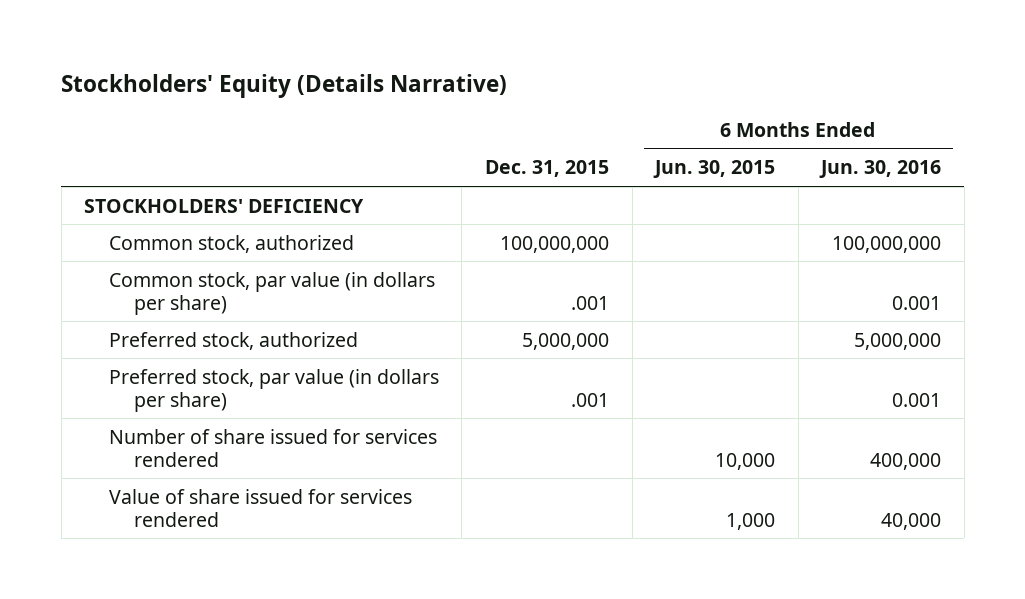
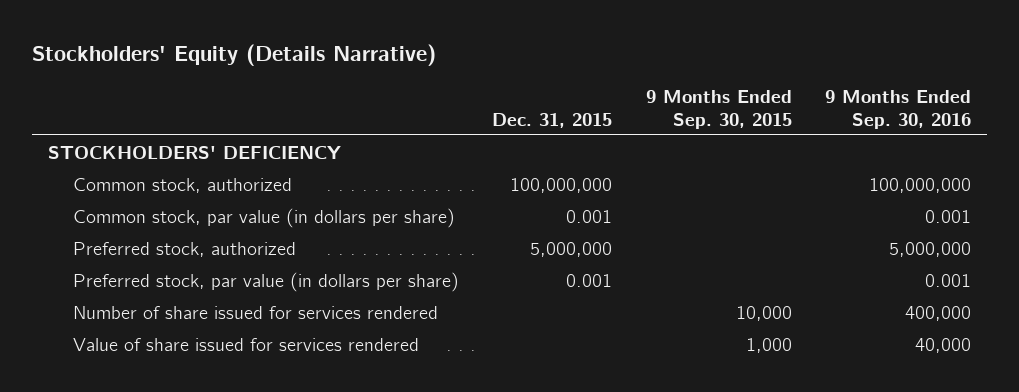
- | Dec. 31, 2015 | 6 Months Ended Jun. 30, 2015 | 6 Months Ended Jun. 30, 2016
+ | Dec. 31, 2015 | 9 Months Ended Sep. 30, 2015 | 9 Months Ended Sep. 30, 2016
- Common stock, par value (in dollars per share) | .001 | | 0.001
+ Common stock, par value (in dollars per share) | 0.001 | | 0.001
- Preferred stock, par value (in dollars per share) | .001 | | 0.001
+ Preferred stock, par value (in dollars per share) | 0.001 | | 0.001

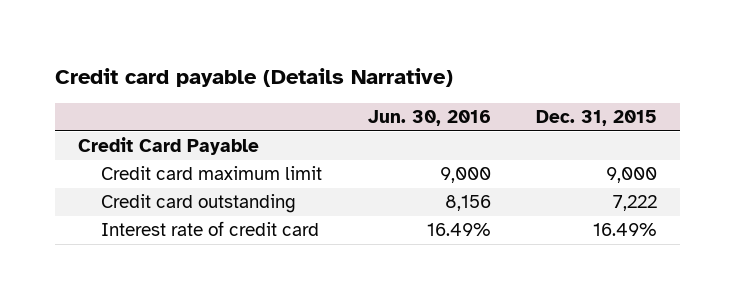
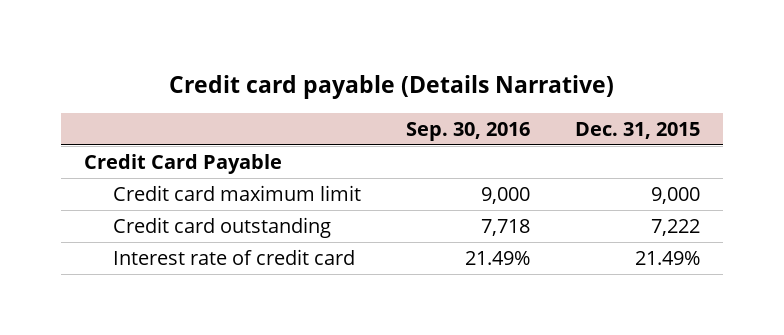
- | Jun. 30, 2016 | Dec. 31, 2015
+ | Sep. 30, 2016 | Dec. 31, 2015
- Interest rate of credit card | 16.49% | 16.49%
+ Interest rate of credit card | 21.49% | 21.49%

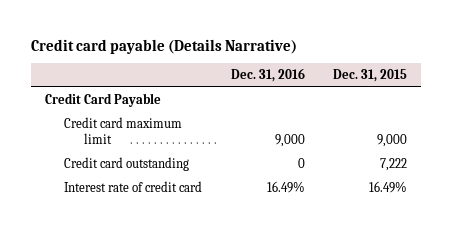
- | Sep. 30, 2016 | Dec. 31, 2015
+ | Dec. 31, 2016 | Dec. 31, 2015
- Interest rate of credit card | 21.49% | 21.49%
+ Interest rate of credit card | 16.49% | 16.49%

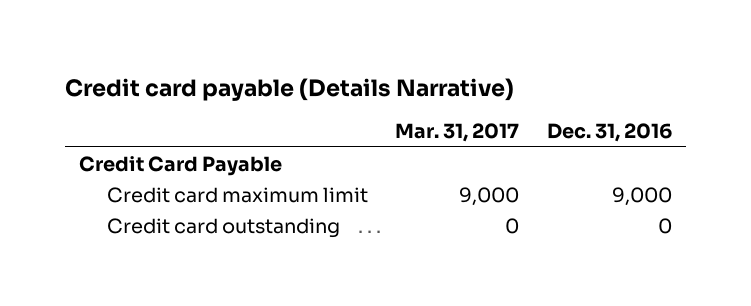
- | Dec. 31, 2016 | Dec. 31, 2015
+ | Mar. 31, 2017 | Dec. 31, 2016
- Interest rate of credit card | 16.49% | 16.49%

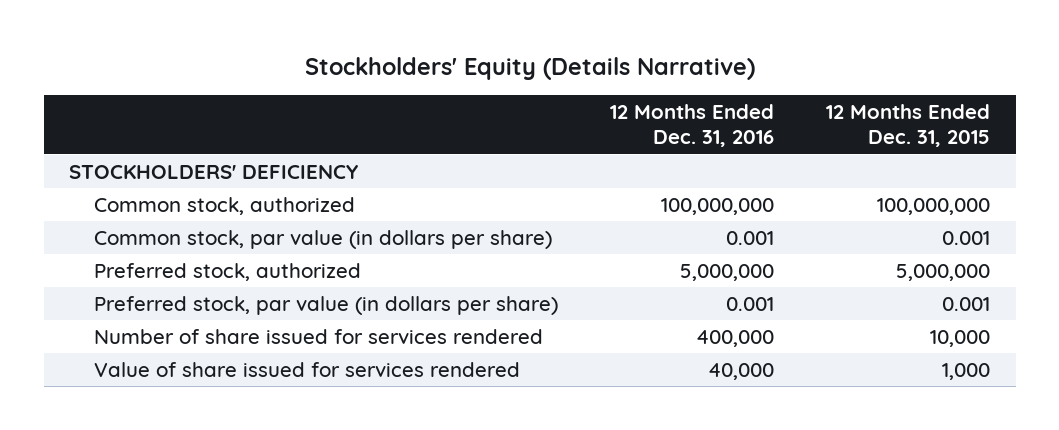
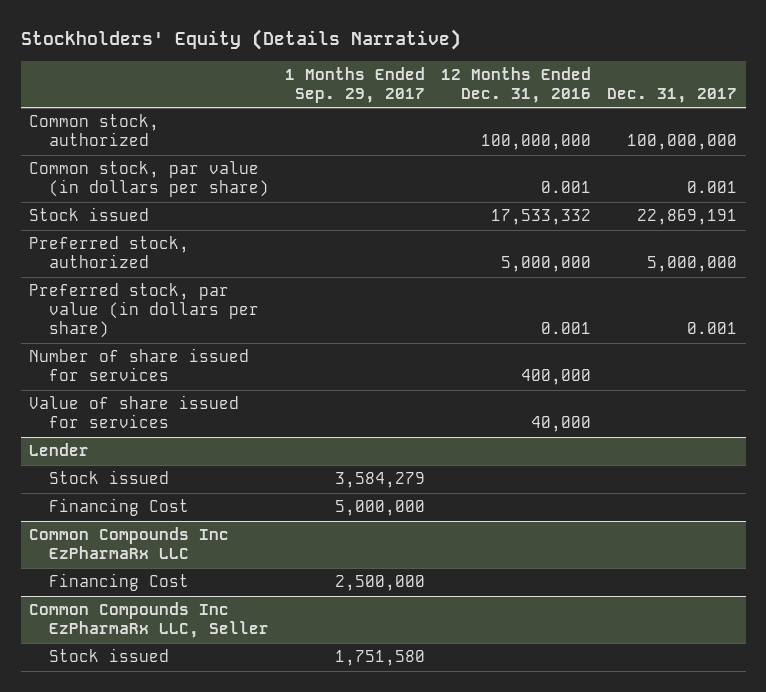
- | 12 Months Ended Dec. 31, 2016 | 12 Months Ended Dec. 31, 2015
+ | 1 Months Ended Sep. 29, 2017 | 12 Months Ended Dec. 31, 2016 | Dec. 31, 2017
- STOCKHOLDERS' DEFICIENCY
+ Stock issued | | 17,533,332 | 22,869,191
- Number of share issued for services rendered | 400,000 | 10,000
- Value of share issued for services rendered | 40,000 | 1,000
+ Number of share issued for services | | 400,000 |
+ Value of share issued for services | | 40,000 |
+ Lender
+ Stock issued | 3,584,279 | |
+ Financing Cost | 5,000,000 | |
+ Common Compounds Inc EzPharmaRx LLC
+ Financing Cost | 2,500,000 | |
+ Common Compounds Inc EzPharmaRx LLC, Seller
+ Stock issued | 1,751,580 | |

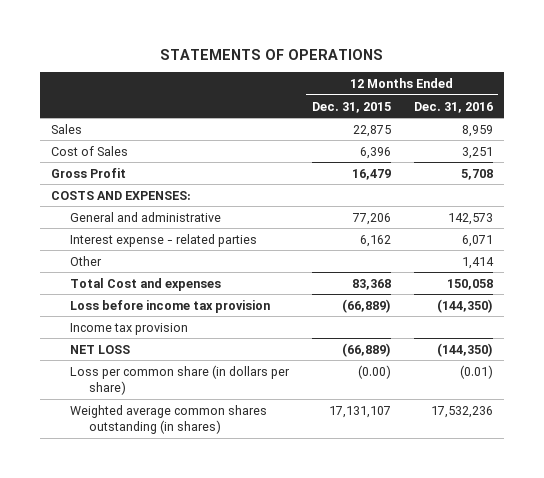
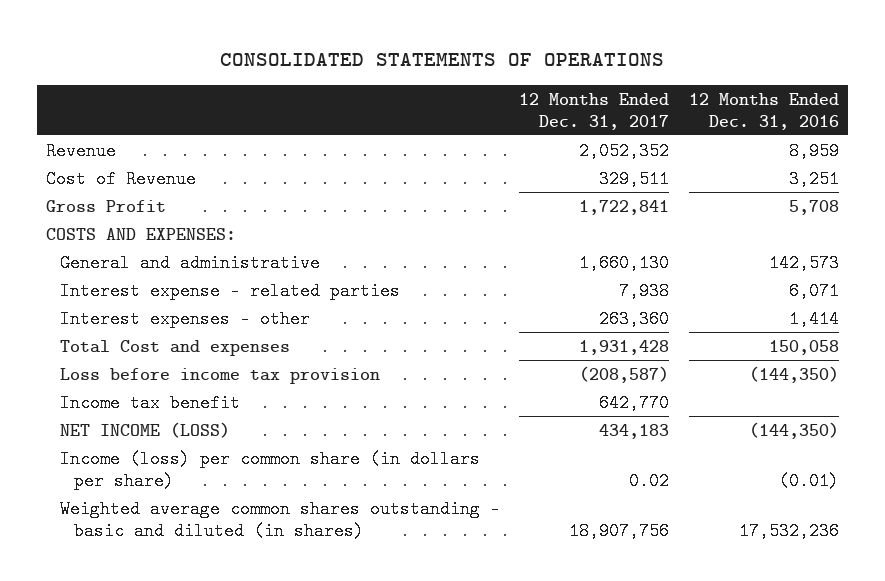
- STATEMENTS OF OPERATIONS
+ CONSOLIDATED STATEMENTS OF OPERATIONS
- | 12 Months Ended Dec. 31, 2015 | 12 Months Ended Dec. 31, 2016
+ | 12 Months Ended Dec. 31, 2017 | 12 Months Ended Dec. 31, 2016
- Sales | 22,875 | 8,959
- Cost of Sales | 6,396 | 3,251
+ Revenue | 2,052,352 | 8,959
+ Cost of Revenue | 329,511 | 3,251
- Other | | 1,414
+ Interest expenses - other | 263,360 | 1,414
- Income tax provision
- NET LOSS | (66,889) | (144,350)
- Loss per common share (in dollars per share) | (0.00) | (0.01)
- Weighted average common shares outstanding (in shares) | 17,131,107 | 17,532,236
+ Income tax benefit | 642,770 |
+ NET INCOME (LOSS) | 434,183 | (144,350)
+ Income (loss) per common share (in dollars per share) | 0.02 | (0.01)
+ Weighted average common shares outstanding - basic and diluted (in shares) | 18,907,756 | 17,532,236

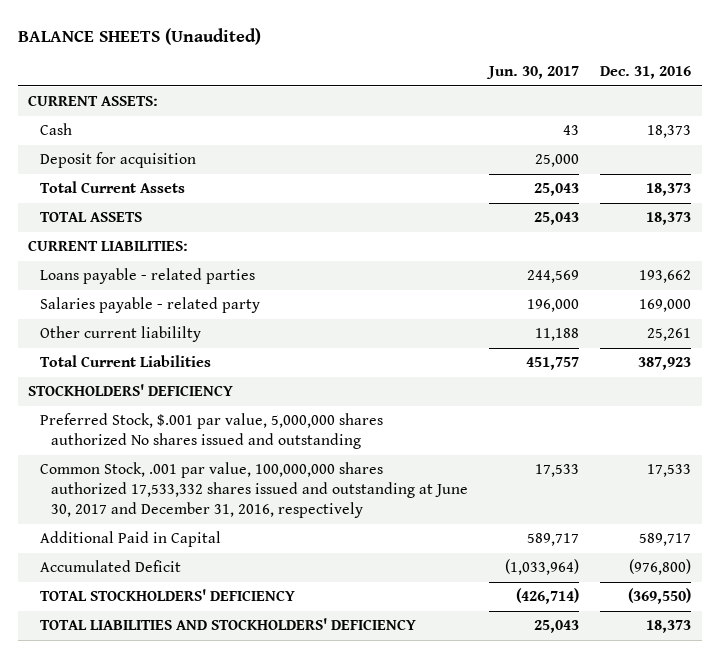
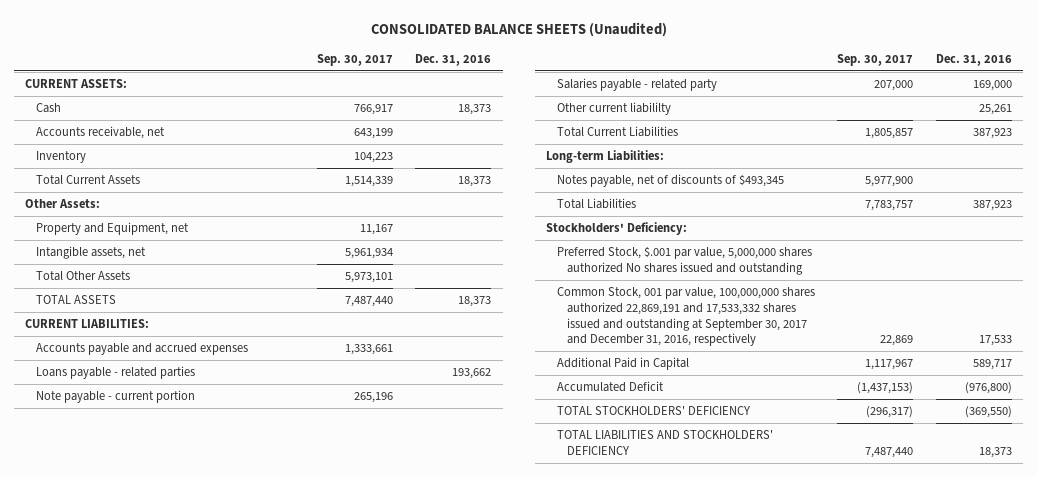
- BALANCE SHEETS (Unaudited)
+ CONSOLIDATED BALANCE SHEETS (Unaudited)
- | Jun. 30, 2017 | Dec. 31, 2016
+ | Sep. 30, 2017 | Dec. 31, 2016
- Deposit for acquisition | 25,000 |
+ Accounts receivable, net | 643,199 |
+ Inventory | 104,223 |
+ Other Assets:
+ Property and Equipment, net | 11,167 |
+ Intangible assets, net | 5,961,934 |
+ Total Other Assets | 5,973,101 |
+ Accounts payable and accrued expenses | 1,333,661 |
+ Note payable - current portion | 265,196 |
- STOCKHOLDERS' DEFICIENCY
+ Long-term Liabilities:
+ Notes payable, net of discounts of $493,345 | 5,977,900 |
+ Total Liabilities | 7,783,757 | 387,923
+ Stockholders' Deficiency:
- Common Stock, .001 par value, 100,000,000 shares authorized 17,533,332 shares issued and outstanding at June 30, 2017 and December 31, 2016, respectively | 17,533 | 17,533
+ Common Stock, 001 par value, 100,000,000 shares authorized 22,869,191 and 17,533,332 shares issued and outstanding at September 30, 2017 and December 31, 2016, respectively | 22,869 | 17,533

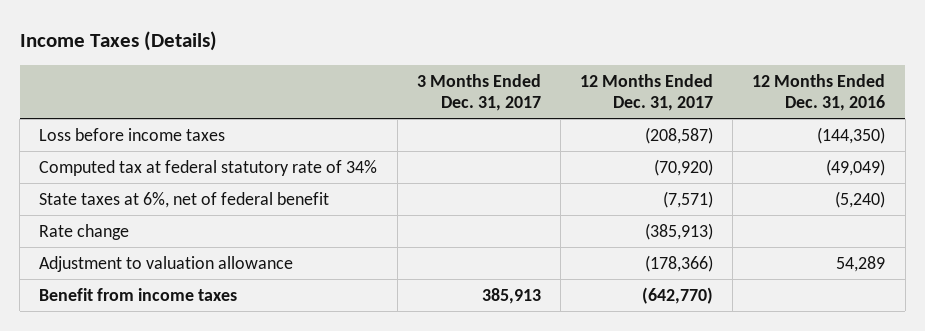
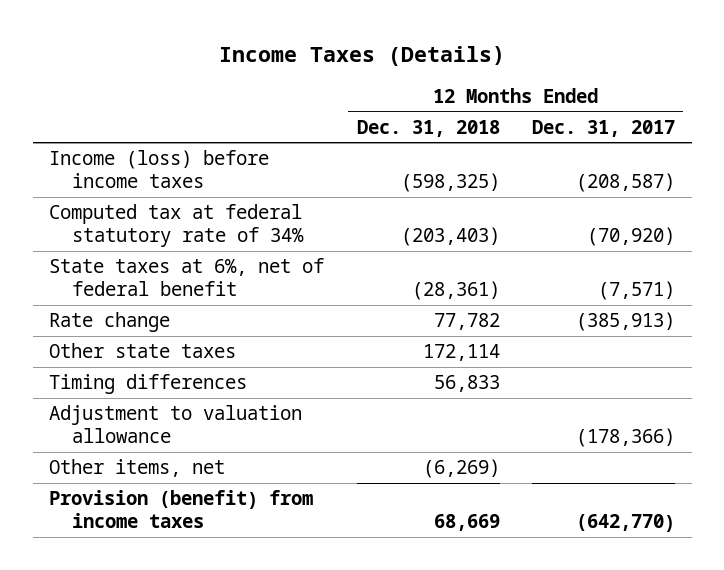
- | 3 Months Ended Dec. 31, 2017 | 12 Months Ended Dec. 31, 2017 | 12 Months Ended Dec. 31, 2016
+ | 12 Months Ended Dec. 31, 2018 | 12 Months Ended Dec. 31, 2017
- Loss before income taxes | | (208,587) | (144,350)
+ Income (loss) before income taxes | (598,325) | (208,587)
+ Other state taxes | 172,114 |
+ Timing differences | 56,833 |
- Benefit from income taxes | 385,913 | (642,770) |
+ Other items, net | (6,269) |
+ Provision (benefit) from income taxes | 68,669 | (642,770)

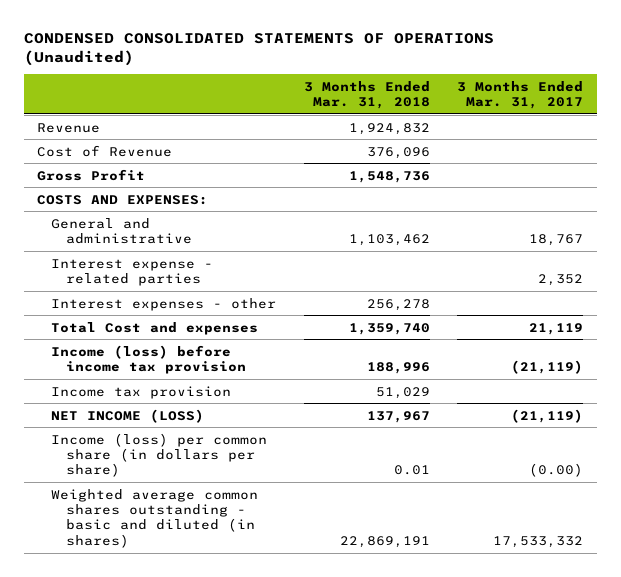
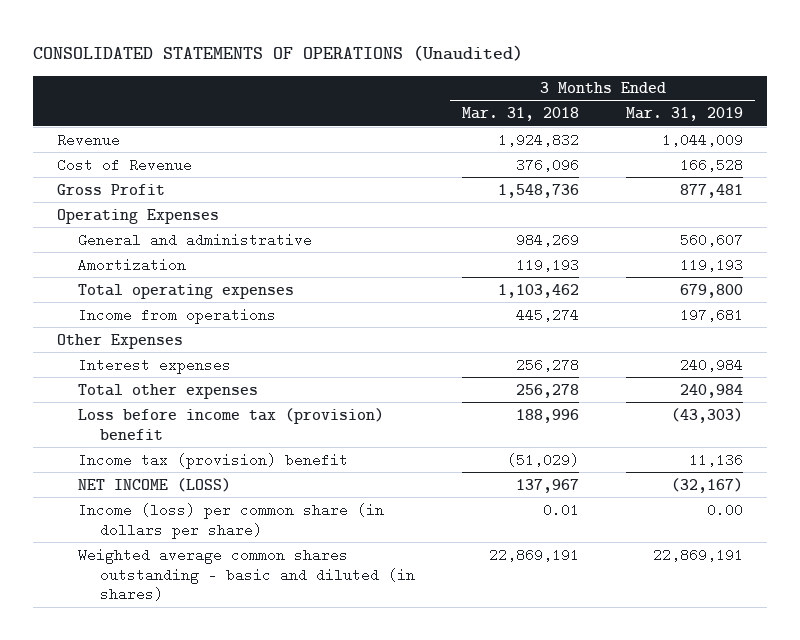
- CONDENSED CONSOLIDATED STATEMENTS OF OPERATIONS (Unaudited)
+ CONSOLIDATED STATEMENTS OF OPERATIONS (Unaudited)
- | 3 Months Ended Mar. 31, 2018 | 3 Months Ended Mar. 31, 2017
+ | 3 Months Ended Mar. 31, 2018 | 3 Months Ended Mar. 31, 2019
- COSTS AND EXPENSES:
- General and administrative | 1,103,462 | 18,767
- Interest expense - related parties | | 2,352
- Interest expenses - other | 256,278 |
- Total Cost and expenses | 1,359,740 | 21,119
- Income (loss) before income tax provision | 188,996 | (21,119)
- Income tax provision | 51,029 |
+ Operating Expenses
+ General and administrative | 984,269 | 560,607
+ Amortization | 119,193 | 119,193
+ Total operating expenses | 1,103,462 | 679,800
+ Income from operations | 445,274 | 197,681
+ Other Expenses
+ Interest expenses | 256,278 | 240,984
+ Total other expenses | 256,278 | 240,984
+ Loss before income tax (provision) benefit | 188,996 | (43,303)
+ Income tax (provision) benefit | (51,029) | 11,136

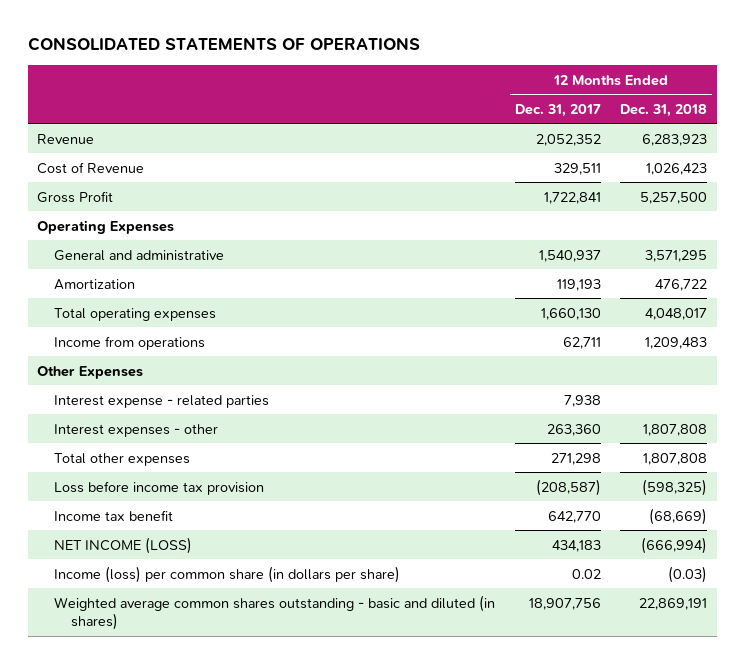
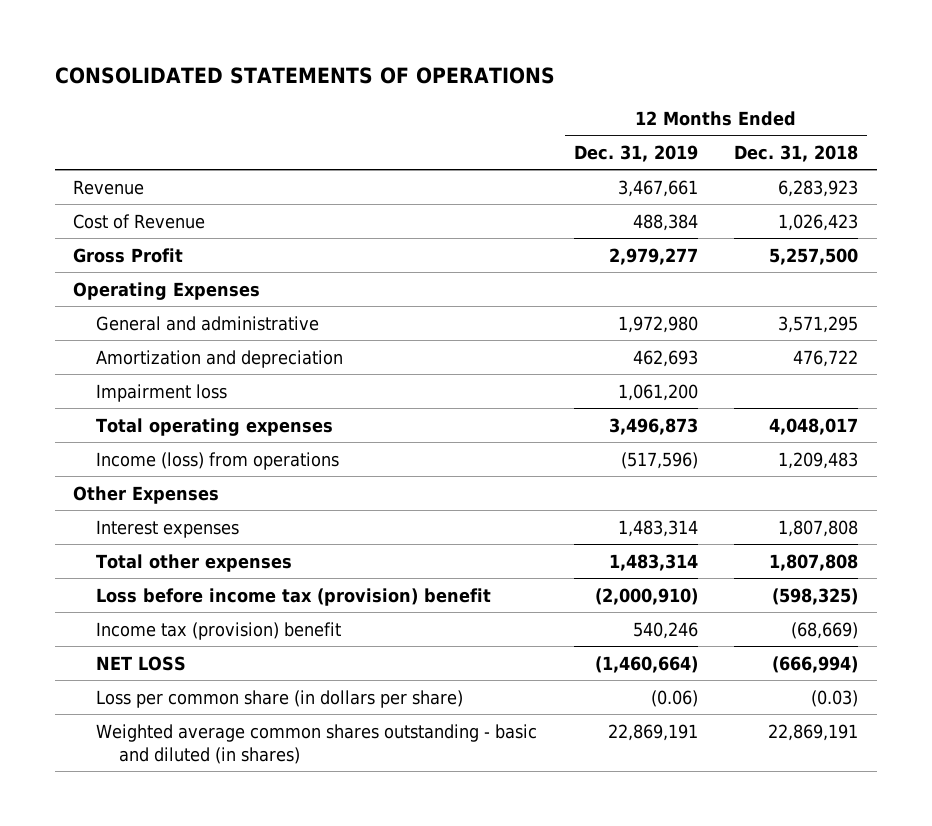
- | 12 Months Ended Dec. 31, 2017 | 12 Months Ended Dec. 31, 2018
+ | 12 Months Ended Dec. 31, 2019 | 12 Months Ended Dec. 31, 2018
- Amortization | 119,193 | 476,722
+ Amortization and depreciation | 462,693 | 476,722
+ Impairment loss | 1,061,200 |
- Income from operations | 62,711 | 1,209,483
+ Income (loss) from operations | (517,596) | 1,209,483
- Interest expense - related parties | 7,938 |
- Interest expenses - other | 263,360 | 1,807,808
+ Interest expenses | 1,483,314 | 1,807,808
- Loss before income tax provision | (208,587) | (598,325)
- Income tax benefit | 642,770 | (68,669)
- NET INCOME (LOSS) | 434,183 | (666,994)
- Income (loss) per common share (in dollars per share) | 0.02 | (0.03)
+ Loss before income tax (provision) benefit | (2,000,910) | (598,325)
+ Income tax (provision) benefit | 540,246 | (68,669)
+ NET LOSS | (1,460,664) | (666,994)
+ Loss per common share (in dollars per share) | (0.06) | (0.03)

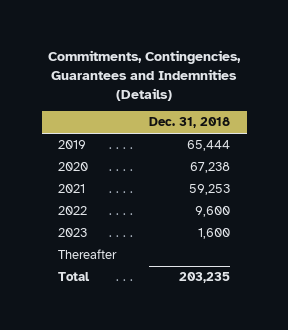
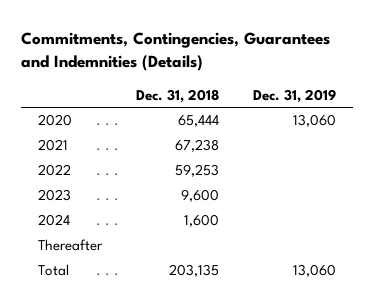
- | Dec. 31, 2018
+ | Dec. 31, 2018 | Dec. 31, 2019
- 2019 | 65,444
- 2020 | 67,238
- 2021 | 59,253
- 2022 | 9,600
- 2023 | 1,600
+ 2020 | 65,444 | 13,060
+ 2021 | 67,238 |
+ 2022 | 59,253 |
+ 2023 | 9,600 |
+ 2024 | 1,600 |
- Total | 203,235
+ Total | 203,135 | 13,060

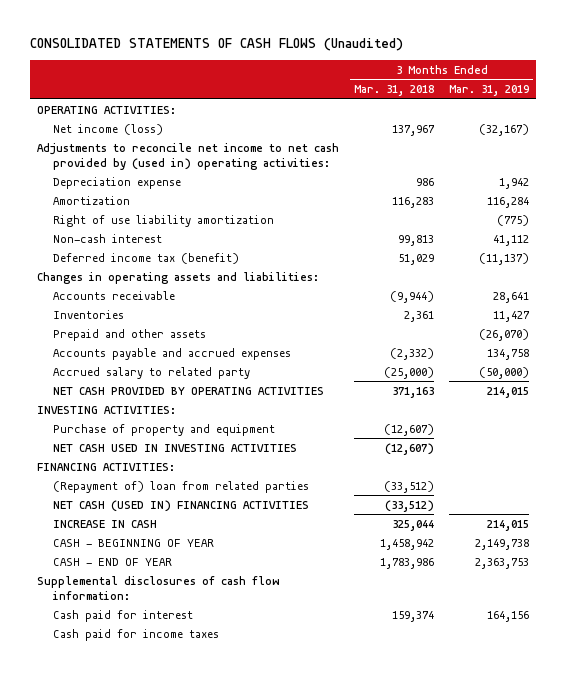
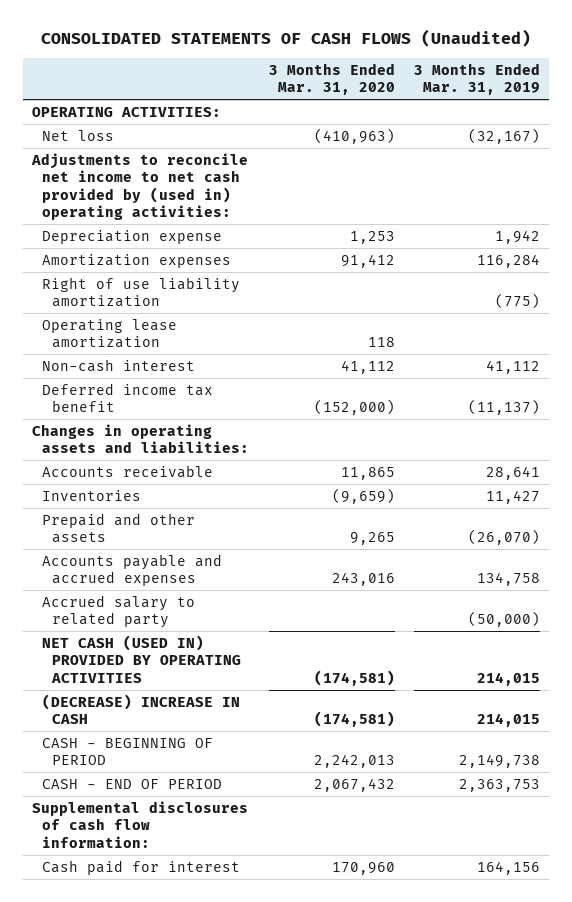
- | 3 Months Ended Mar. 31, 2018 | 3 Months Ended Mar. 31, 2019
+ | 3 Months Ended Mar. 31, 2020 | 3 Months Ended Mar. 31, 2019
- Net income (loss) | 137,967 | (32,167)
+ Net loss | (410,963) | (32,167)
- Amortization | 116,283 | 116,284
+ Amortization expenses | 91,412 | 116,284
+ Operating lease amortization | 118 |
- Deferred income tax (benefit) | 51,029 | (11,137)
+ Deferred income tax benefit | (152,000) | (11,137)
- NET CASH PROVIDED BY OPERATING ACTIVITIES | 371,163 | 214,015
- INVESTING ACTIVITIES:
- Purchase of property and equipment | (12,607) |
- NET CASH USED IN INVESTING ACTIVITIES | (12,607) |
- FINANCING ACTIVITIES:
- (Repayment of) loan from related parties | (33,512) |
- NET CASH (USED IN) FINANCING ACTIVITIES | (33,512) |
- INCREASE IN CASH | 325,044 | 214,015
- CASH - BEGINNING OF YEAR | 1,458,942 | 2,149,738
- CASH - END OF YEAR | 1,783,986 | 2,363,753
+ NET CASH (USED IN) PROVIDED BY OPERATING ACTIVITIES | (174,581) | 214,015
+ (DECREASE) INCREASE IN CASH | (174,581) | 214,015
+ CASH - BEGINNING OF PERIOD | 2,242,013 | 2,149,738
+ CASH - END OF PERIOD | 2,067,432 | 2,363,753
- Cash paid for income taxes

